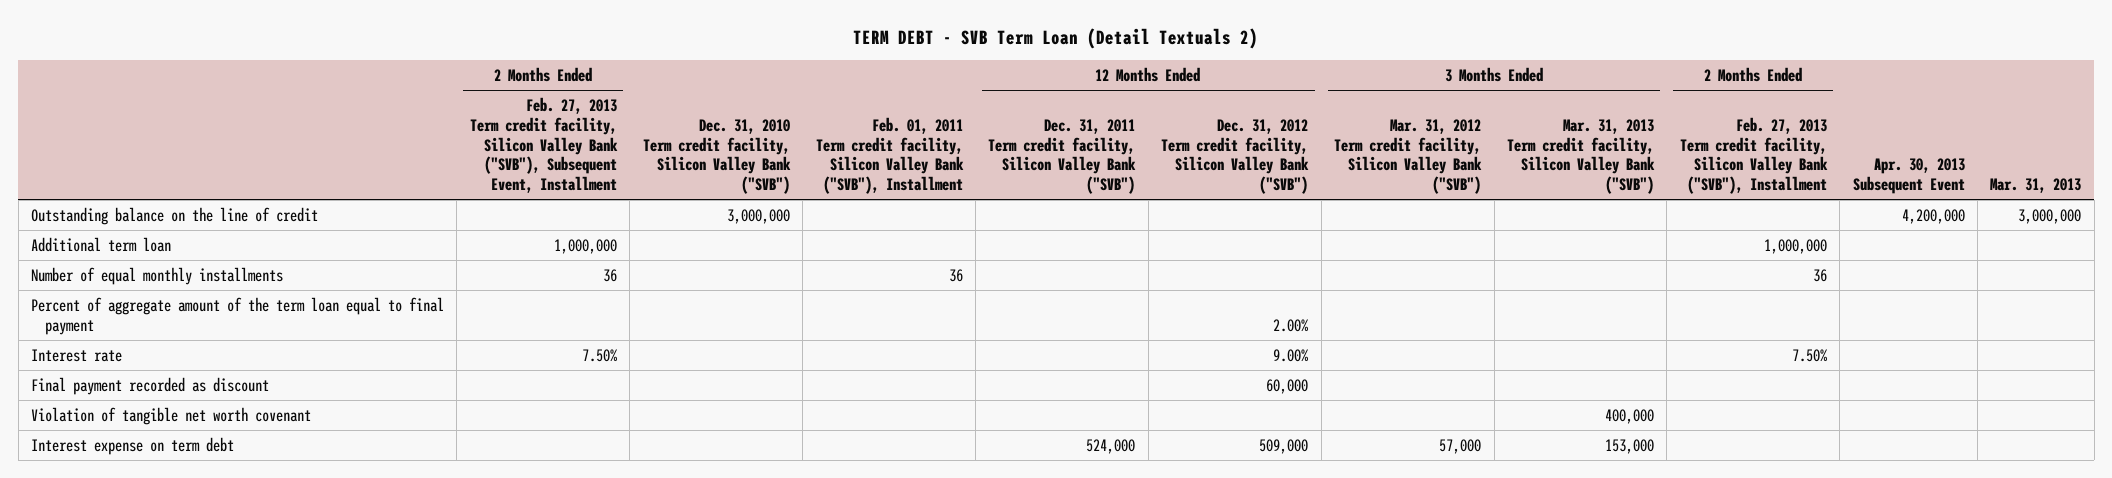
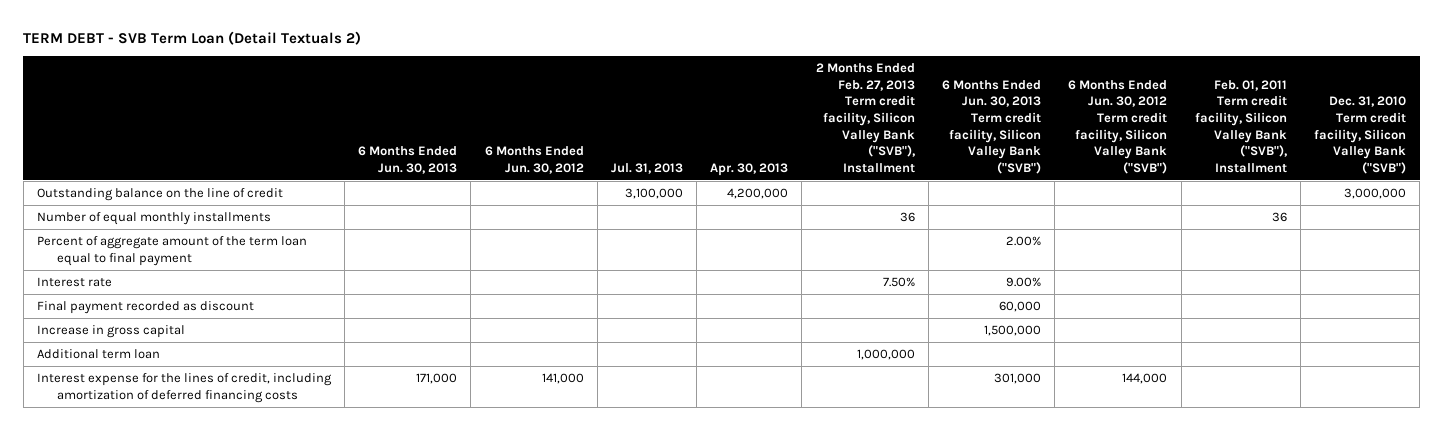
- | 2 Months Ended Feb. 27, 2013 Term credit facility, Silicon Valley Bank ("SVB"), Subsequent Event, Installment | Dec. 31, 2010 Term credit facility, Silicon Valley Bank ("SVB") | Feb. 01, 2011 Term credit facility, Silicon Valley Bank ("SVB"), Installment | 12 Months Ended Dec. 31, 2011 Term credit facility, Silicon Valley Bank ("SVB") | 12 Months Ended Dec. 31, 2012 Term credit facility, Silicon Valley Bank ("SVB") | 3 Months Ended Mar. 31, 2012 Term credit facility, Silicon Valley Bank ("SVB") | 3 Months Ended Mar. 31, 2013 Term credit facility, Silicon Valley Bank ("SVB") | 2 Months Ended Feb. 27, 2013 Term credit facility, Silicon Valley Bank ("SVB"), Installment | Apr. 30, 2013 Subsequent Event | Mar. 31, 2013
+ | 6 Months Ended Jun. 30, 2013 | 6 Months Ended Jun. 30, 2012 | Jul. 31, 2013 | Apr. 30, 2013 | 2 Months Ended Feb. 27, 2013 Term credit facility, Silicon Valley Bank ("SVB"), Installment | 6 Months Ended Jun. 30, 2013 Term credit facility, Silicon Valley Bank ("SVB") | 6 Months Ended Jun. 30, 2012 Term credit facility, Silicon Valley Bank ("SVB") | Feb. 01, 2011 Term credit facility, Silicon Valley Bank ("SVB"), Installment | Dec. 31, 2010 Term credit facility, Silicon Valley Bank ("SVB")
- Violation of tangible net worth covenant | | | | | | | 400,000 | | |
- Interest expense on term debt | | | | 524,000 | 509,000 | 57,000 | 153,000 | | |
+ Increase in gross capital | | | | | | 1,500,000 | | |
moved down: Additional term loan | | | | | 1,000,000 | | | |
+ Interest expense for the lines of credit, including amortization of deferred financing costs | 171,000 | 141,000 | | | | 301,000 | 144,000 | |

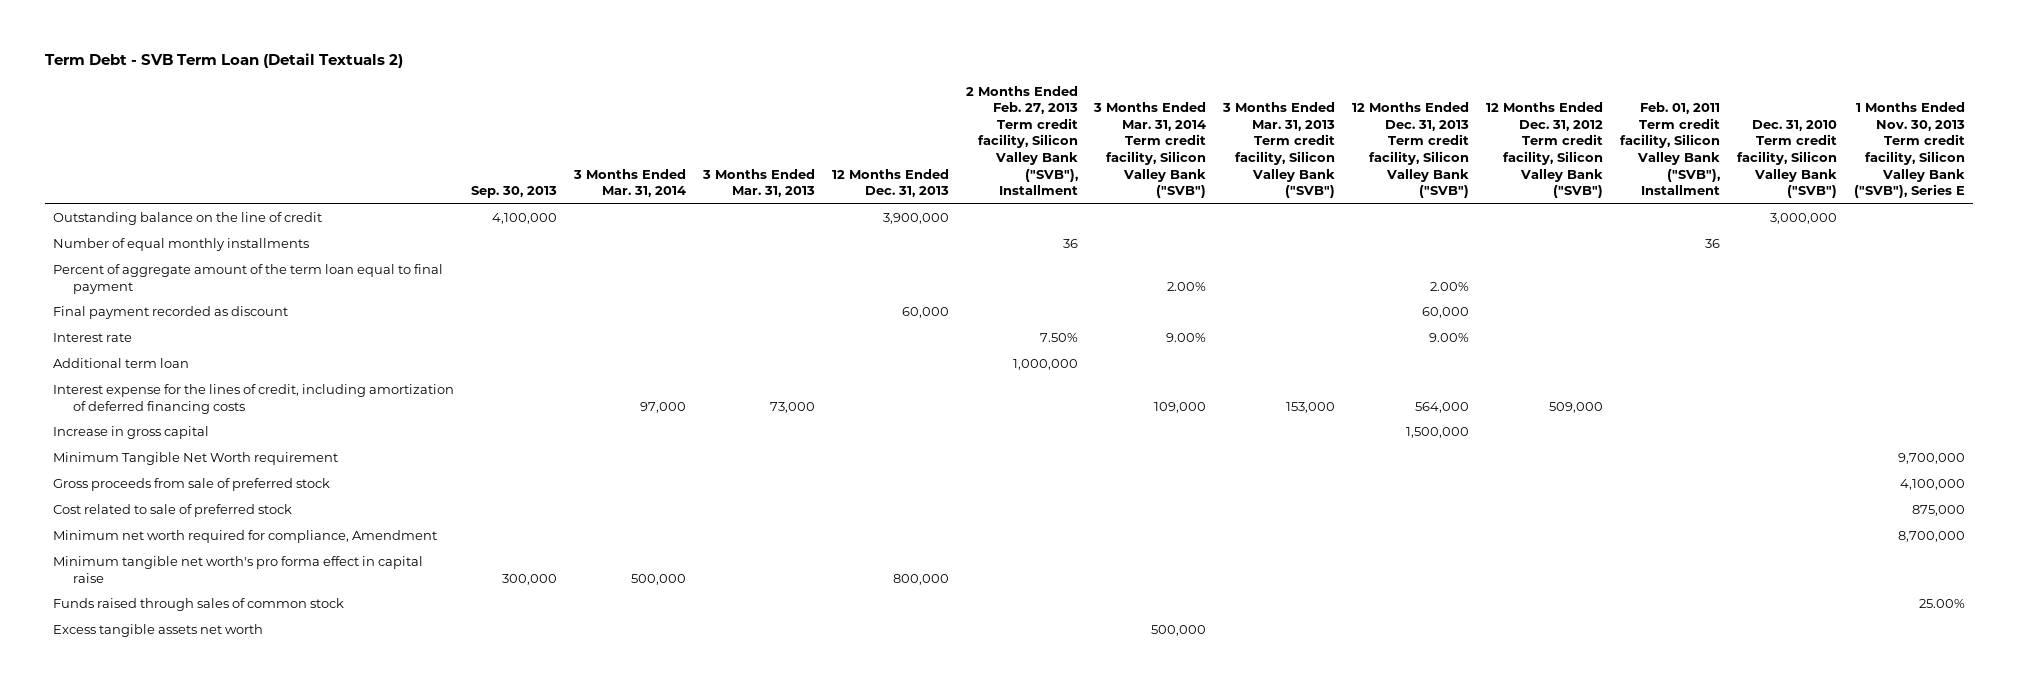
- TERM DEBT - SVB Term Loan (Detail Textuals 2)
+ Term Debt - SVB Term Loan (Detail Textuals 2)
- | 6 Months Ended Jun. 30, 2013 | 6 Months Ended Jun. 30, 2012 | Jul. 31, 2013 | Apr. 30, 2013 | 2 Months Ended Feb. 27, 2013 Term credit facility, Silicon Valley Bank ("SVB"), Installment | 6 Months Ended Jun. 30, 2013 Term credit facility, Silicon Valley Bank ("SVB") | 6 Months Ended Jun. 30, 2012 Term credit facility, Silicon Valley Bank ("SVB") | Feb. 01, 2011 Term credit facility, Silicon Valley Bank ("SVB"), Installment | Dec. 31, 2010 Term credit facility, Silicon Valley Bank ("SVB")
+ | Sep. 30, 2013 | 3 Months Ended Mar. 31, 2014 | 3 Months Ended Mar. 31, 2013 | 12 Months Ended Dec. 31, 2013 | 2 Months Ended Feb. 27, 2013 Term credit facility, Silicon Valley Bank ("SVB"), Installment | 3 Months Ended Mar. 31, 2014 Term credit facility, Silicon Valley Bank ("SVB") | 3 Months Ended Mar. 31, 2013 Term credit facility, Silicon Valley Bank ("SVB") | 12 Months Ended Dec. 31, 2013 Term credit facility, Silicon Valley Bank ("SVB") | 12 Months Ended Dec. 31, 2012 Term credit facility, Silicon Valley Bank ("SVB") | Feb. 01, 2011 Term credit facility, Silicon Valley Bank ("SVB"), Installment | Dec. 31, 2010 Term credit facility, Silicon Valley Bank ("SVB") | 1 Months Ended Nov. 30, 2013 Term credit facility, Silicon Valley Bank ("SVB"), Series E
moved down: Interest rate | | | | | 7.50% | 9.00% | | 9.00% | | | |
moved down: Increase in gross capital | | | | | | | | 1,500,000 | | | |
+ Minimum Tangible Net Worth requirement | | | | | | | | | | | | 9,700,000
+ Gross proceeds from sale of preferred stock | | | | | | | | | | | | 4,100,000
+ Cost related to sale of preferred stock | | | | | | | | | | | | 875,000
+ Minimum net worth required for compliance, Amendment | | | | | | | | | | | | 8,700,000
+ Minimum tangible net worth's pro forma effect in capital raise | 300,000 | 500,000 | | 800,000 | | | | | | | |
+ Funds raised through sales of common stock | | | | | | | | | | | | 25.00%
+ Excess tangible assets net worth | | | | | | 500,000 | | | | | |

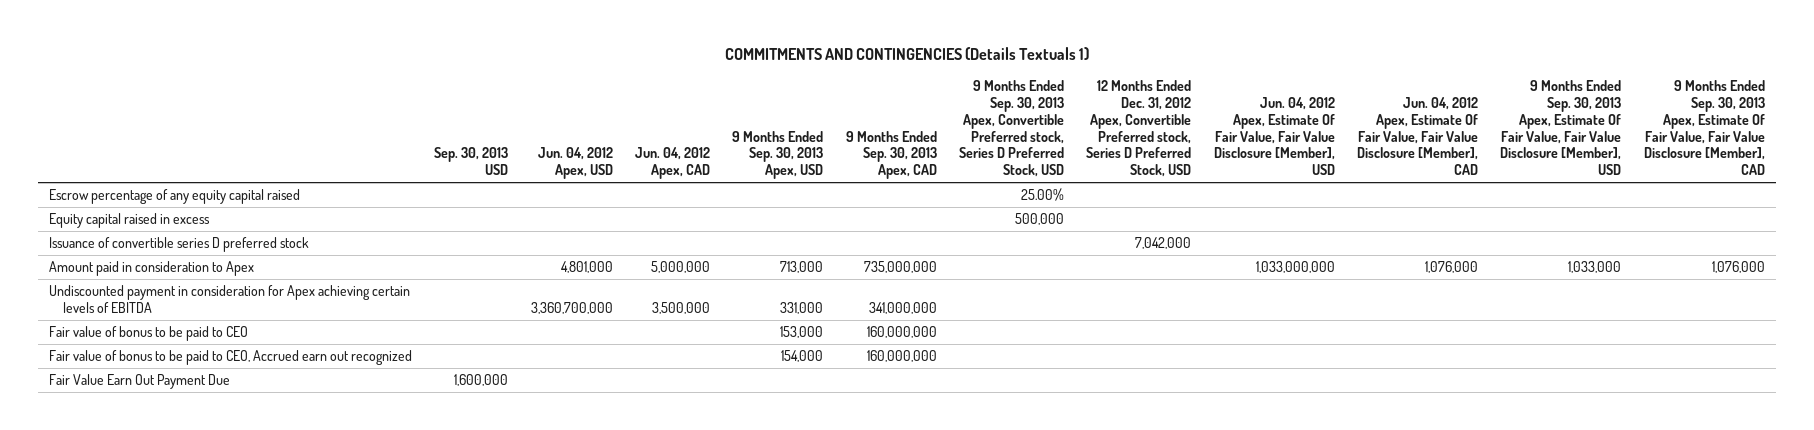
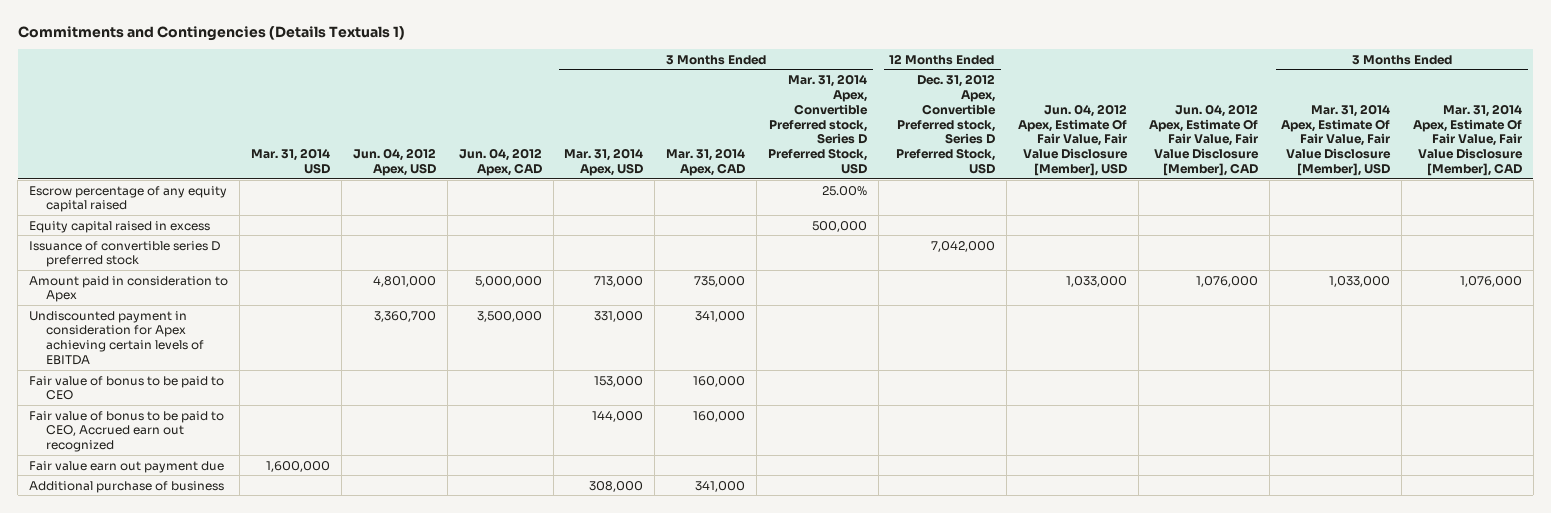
- COMMITMENTS AND CONTINGENCIES (Details Textuals 1)
+ Commitments and Contingencies (Details Textuals 1)
- | Sep. 30, 2013 USD | Jun. 04, 2012 Apex, USD | Jun. 04, 2012 Apex, CAD | 9 Months Ended Sep. 30, 2013 Apex, USD | 9 Months Ended Sep. 30, 2013 Apex, CAD | 9 Months Ended Sep. 30, 2013 Apex, Convertible Preferred stock, Series D Preferred Stock, USD | 12 Months Ended Dec. 31, 2012 Apex, Convertible Preferred stock, Series D Preferred Stock, USD | Jun. 04, 2012 Apex, Estimate Of Fair Value, Fair Value Disclosure [Member], USD | Jun. 04, 2012 Apex, Estimate Of Fair Value, Fair Value Disclosure [Member], CAD | 9 Months Ended Sep. 30, 2013 Apex, Estimate Of Fair Value, Fair Value Disclosure [Member], USD | 9 Months Ended Sep. 30, 2013 Apex, Estimate Of Fair Value, Fair Value Disclosure [Member], CAD
+ | Mar. 31, 2014 USD | Jun. 04, 2012 Apex, USD | Jun. 04, 2012 Apex, CAD | 3 Months Ended Mar. 31, 2014 Apex, USD | 3 Months Ended Mar. 31, 2014 Apex, CAD | 3 Months Ended Mar. 31, 2014 Apex, Convertible Preferred stock, Series D Preferred Stock, USD | 12 Months Ended Dec. 31, 2012 Apex, Convertible Preferred stock, Series D Preferred Stock, USD | Jun. 04, 2012 Apex, Estimate Of Fair Value, Fair Value Disclosure [Member], USD | Jun. 04, 2012 Apex, Estimate Of Fair Value, Fair Value Disclosure [Member], CAD | 3 Months Ended Mar. 31, 2014 Apex, Estimate Of Fair Value, Fair Value Disclosure [Member], USD | 3 Months Ended Mar. 31, 2014 Apex, Estimate Of Fair Value, Fair Value Disclosure [Member], CAD
- Amount paid in consideration to Apex | | 4,801,000 | 5,000,000 | 713,000 | 735,000,000 | | | 1,033,000,000 | 1,076,000 | 1,033,000 | 1,076,000
- Undiscounted payment in consideration for Apex achieving certain levels of EBITDA | | 3,360,700,000 | 3,500,000 | 331,000 | 341,000,000 | | | | | |
+ Amount paid in consideration to Apex | | 4,801,000 | 5,000,000 | 713,000 | 735,000 | | | 1,033,000 | 1,076,000 | 1,033,000 | 1,076,000
+ Undiscounted payment in consideration for Apex achieving certain levels of EBITDA | | 3,360,700 | 3,500,000 | 331,000 | 341,000 | | | | | |
- Fair Value Earn Out Payment Due | 1,600,000 | | | | | | | | | |
+ Fair value earn out payment due | 1,600,000 | | | | | | | | | |
+ Additional purchase of business | | | | 308,000 | 341,000 | | | | | |

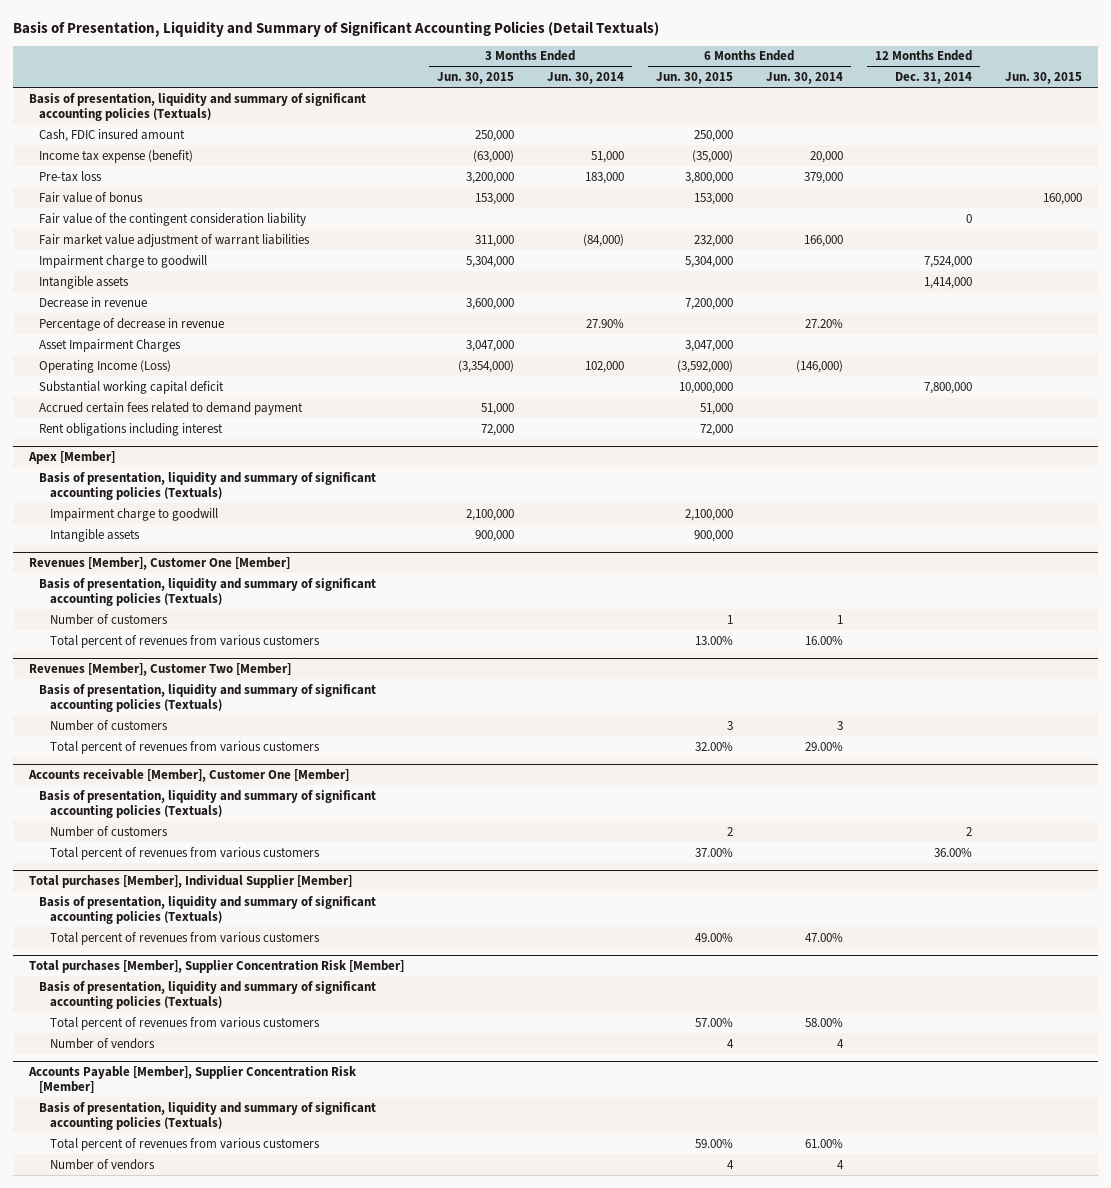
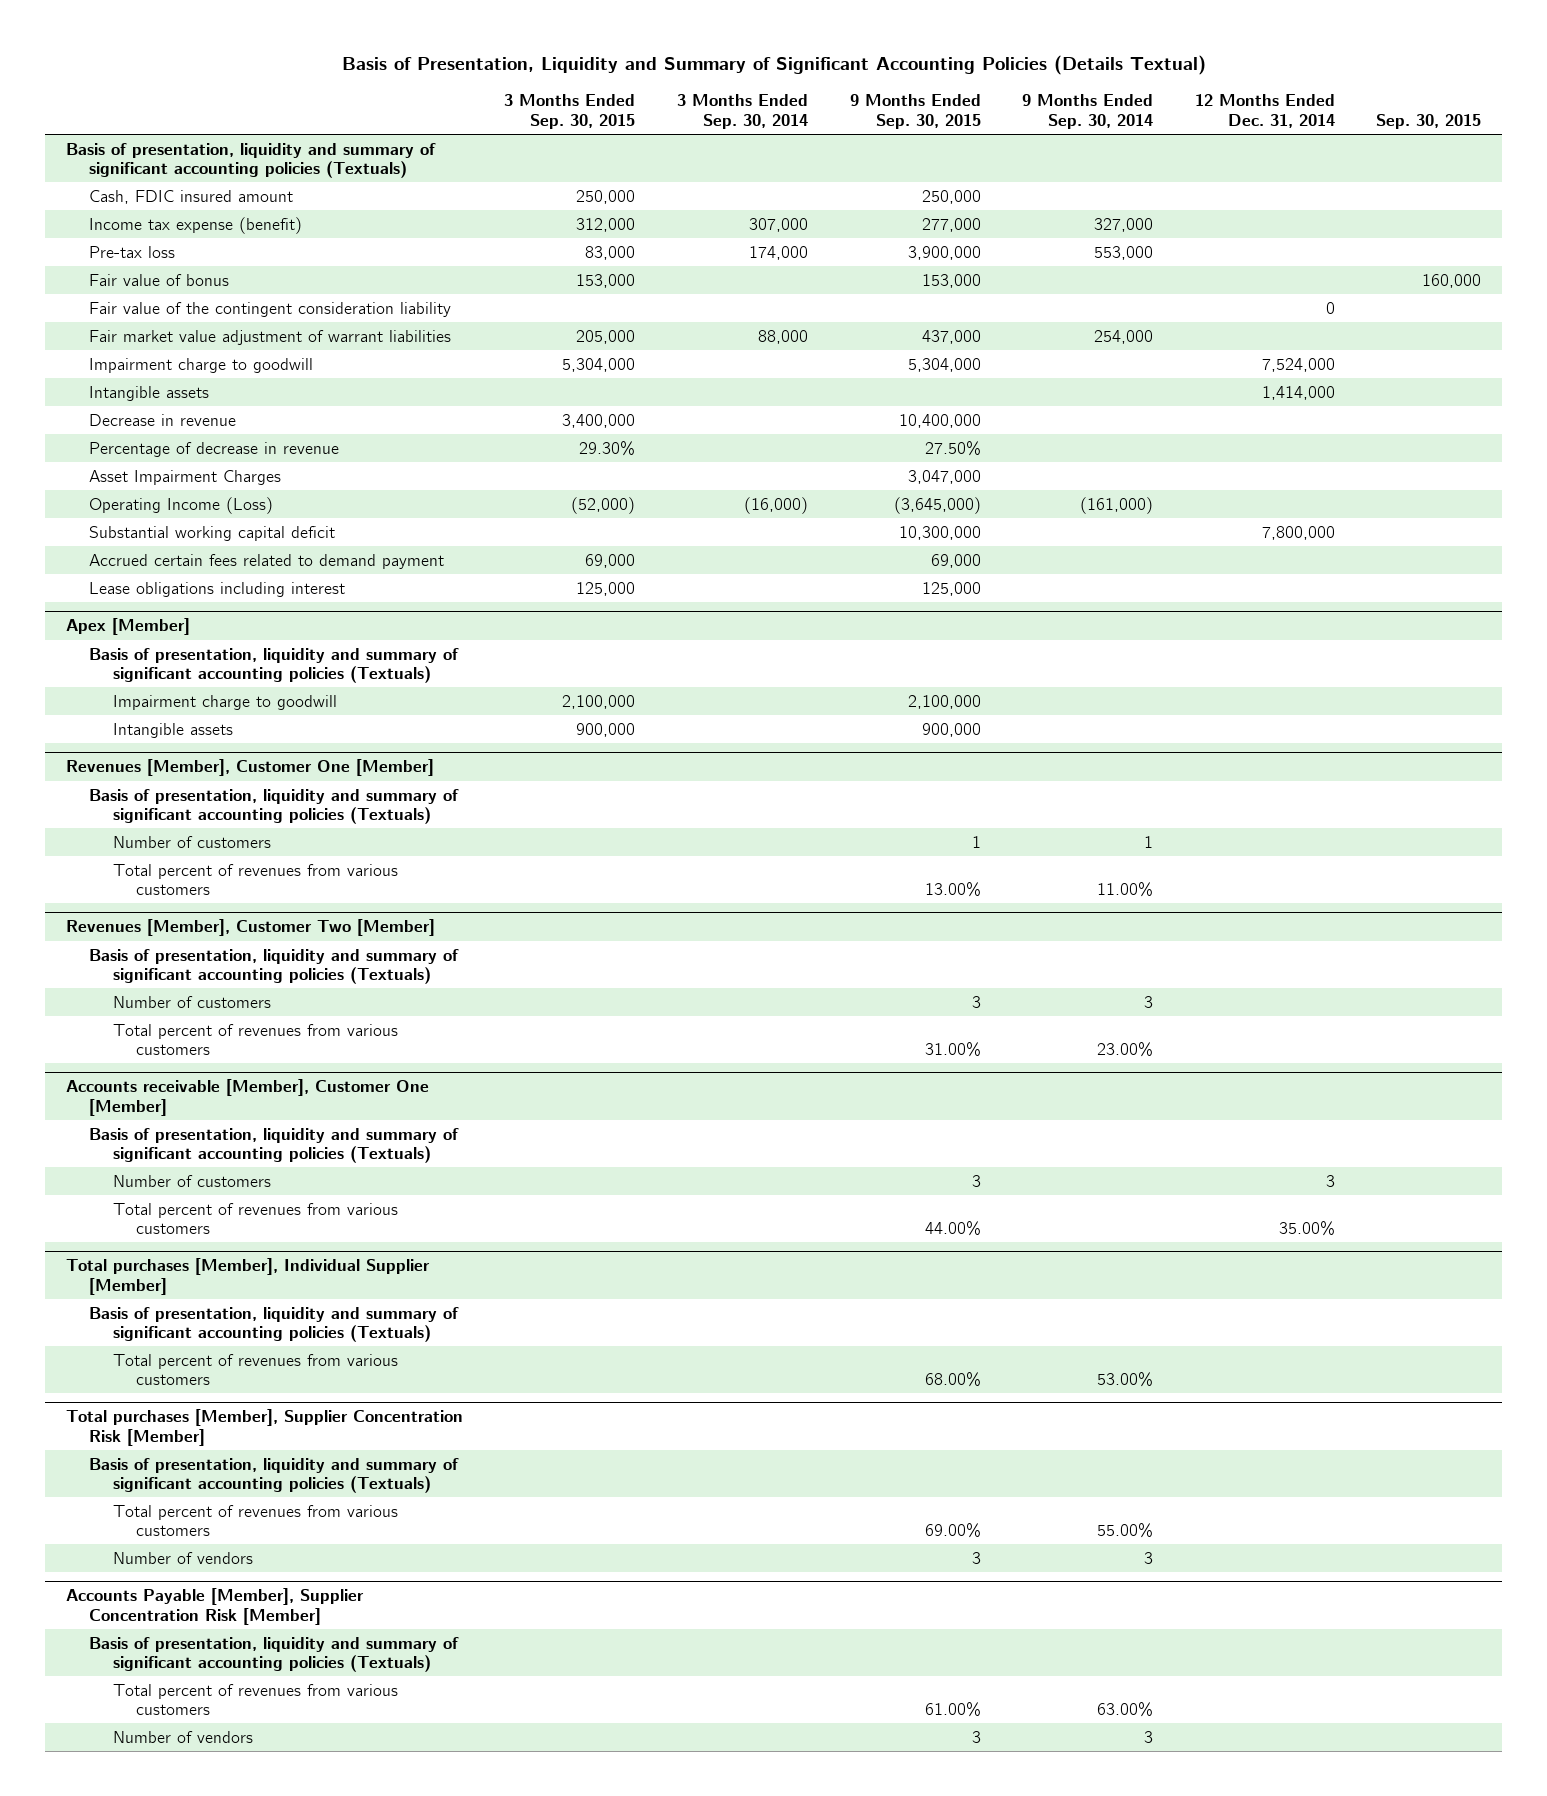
- Basis of Presentation, Liquidity and Summary of Significant Accounting Policies (Detail Textuals)
+ Basis of Presentation, Liquidity and Summary of Significant Accounting Policies (Details Textual)
- | 3 Months Ended Jun. 30, 2015 | 3 Months Ended Jun. 30, 2014 | 6 Months Ended Jun. 30, 2015 | 6 Months Ended Jun. 30, 2014 | 12 Months Ended Dec. 31, 2014 | Jun. 30, 2015
+ | 3 Months Ended Sep. 30, 2015 | 3 Months Ended Sep. 30, 2014 | 9 Months Ended Sep. 30, 2015 | 9 Months Ended Sep. 30, 2014 | 12 Months Ended Dec. 31, 2014 | Sep. 30, 2015
- Rent obligations including interest | 72,000 | | 72,000 | | |
+ Lease obligations including interest | 125,000 | | 125,000 | | |
@ Accounts receivable [Member], Customer One [Member]
- Number of customers | | | 2 | | 2 |
- Total percent of revenues from various customers | | | 37.00% | | 36.00% |
+ Number of customers | | | 3 | | 3 |
+ Total percent of revenues from various customers | | | 44.00% | | 35.00% |

